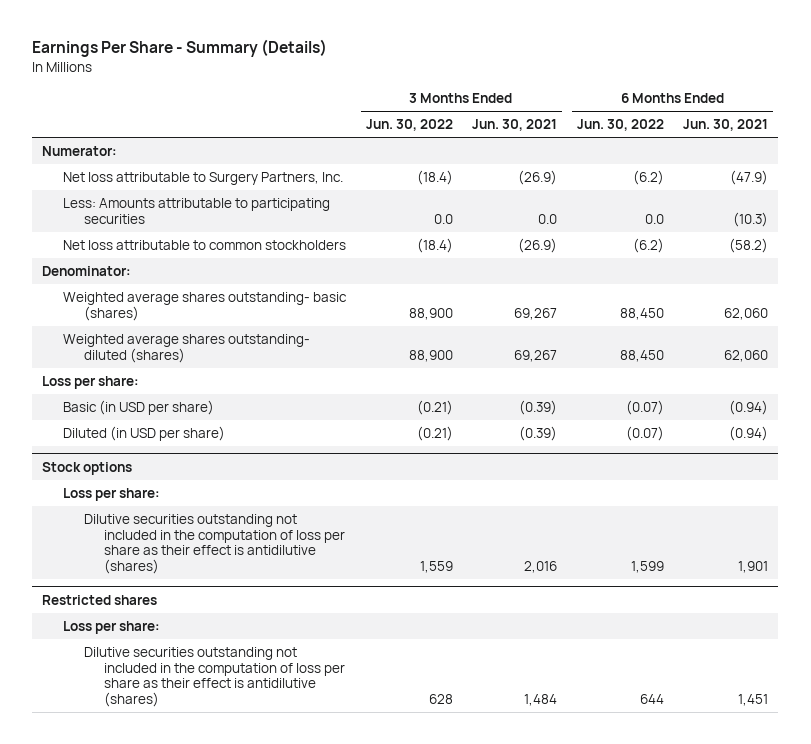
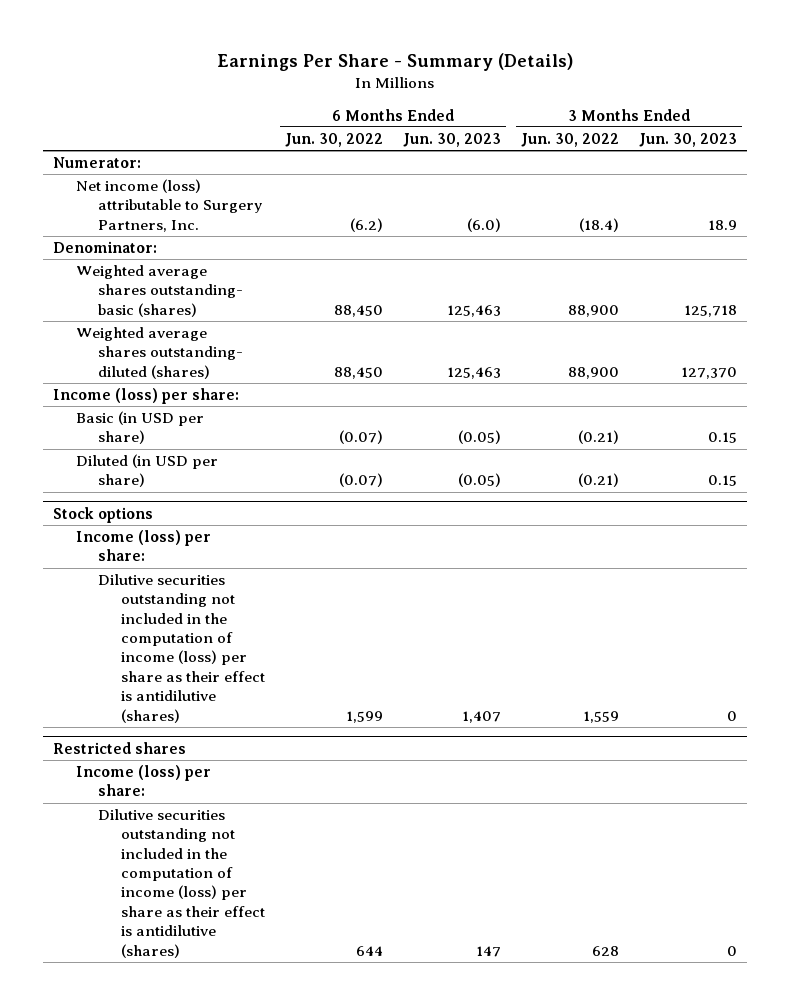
- | 3 Months Ended Jun. 30, 2022 | 3 Months Ended Jun. 30, 2021 | 6 Months Ended Jun. 30, 2022 | 6 Months Ended Jun. 30, 2021
+ | 6 Months Ended Jun. 30, 2022 | 6 Months Ended Jun. 30, 2023 | 3 Months Ended Jun. 30, 2022 | 3 Months Ended Jun. 30, 2023
- Net loss attributable to Surgery Partners, Inc. | (18.4) | (26.9) | (6.2) | (47.9)
- Less: Amounts attributable to participating securities | 0.0 | 0.0 | 0.0 | (10.3)
- Net loss attributable to common stockholders | (18.4) | (26.9) | (6.2) | (58.2)
+ Net income (loss) attributable to Surgery Partners, Inc. | (6.2) | (6.0) | (18.4) | 18.9
- Loss per share:
+ Income (loss) per share:
@ Stock options
- Loss per share:
- Dilutive securities outstanding not included in the computation of loss per share as their effect is antidilutive (shares) | 1,559 | 2,016 | 1,599 | 1,901
+ Income (loss) per share:
+ Dilutive securities outstanding not included in the computation of income (loss) per share as their effect is antidilutive (shares) | 1,599 | 1,407 | 1,559 | 0
@ Restricted shares
- Loss per share:
- Dilutive securities outstanding not included in the computation of loss per share as their effect is antidilutive (shares) | 628 | 1,484 | 644 | 1,451
+ Income (loss) per share:
+ Dilutive securities outstanding not included in the computation of income (loss) per share as their effect is antidilutive (shares) | 644 | 147 | 628 | 0

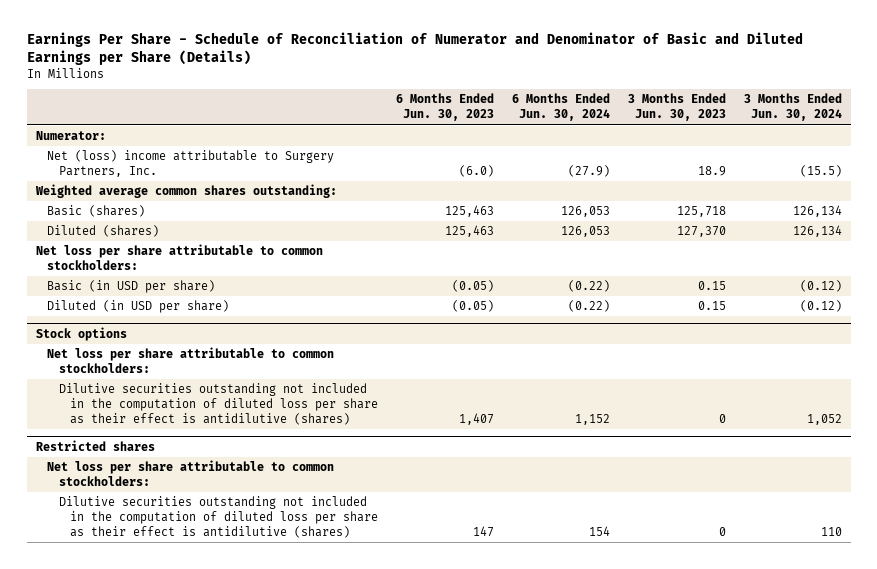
- Earnings Per Share - Summary (Details)
+ Earnings Per Share - Schedule of Reconciliation of Numerator and Denominator of Basic and Diluted Earnings per Share (Details)
- | 6 Months Ended Jun. 30, 2022 | 6 Months Ended Jun. 30, 2023 | 3 Months Ended Jun. 30, 2022 | 3 Months Ended Jun. 30, 2023
+ | 6 Months Ended Jun. 30, 2023 | 6 Months Ended Jun. 30, 2024 | 3 Months Ended Jun. 30, 2023 | 3 Months Ended Jun. 30, 2024
- Net income (loss) attributable to Surgery Partners, Inc. | (6.2) | (6.0) | (18.4) | 18.9
- Denominator:
- Weighted average shares outstanding- basic (shares) | 88,450 | 125,463 | 88,900 | 125,718
- Weighted average shares outstanding- diluted (shares) | 88,450 | 125,463 | 88,900 | 127,370
- Income (loss) per share:
+ Net (loss) income attributable to Surgery Partners, Inc. | (6.0) | (27.9) | 18.9 | (15.5)
+ Weighted average common shares outstanding:
+ Basic (shares) | 125,463 | 126,053 | 125,718 | 126,134
+ Diluted (shares) | 125,463 | 126,053 | 127,370 | 126,134
+ Net loss per share attributable to common stockholders:
@ Stock options
- Income (loss) per share:
- Dilutive securities outstanding not included in the computation of income (loss) per share as their effect is antidilutive (shares) | 1,599 | 1,407 | 1,559 | 0
+ Net loss per share attributable to common stockholders:
+ Dilutive securities outstanding not included in the computation of diluted loss per share as their effect is antidilutive (shares) | 1,407 | 1,152 | 0 | 1,052
@ Restricted shares
- Income (loss) per share:
- Dilutive securities outstanding not included in the computation of income (loss) per share as their effect is antidilutive (shares) | 644 | 147 | 628 | 0
+ Net loss per share attributable to common stockholders:
+ Dilutive securities outstanding not included in the computation of diluted loss per share as their effect is antidilutive (shares) | 147 | 154 | 0 | 110

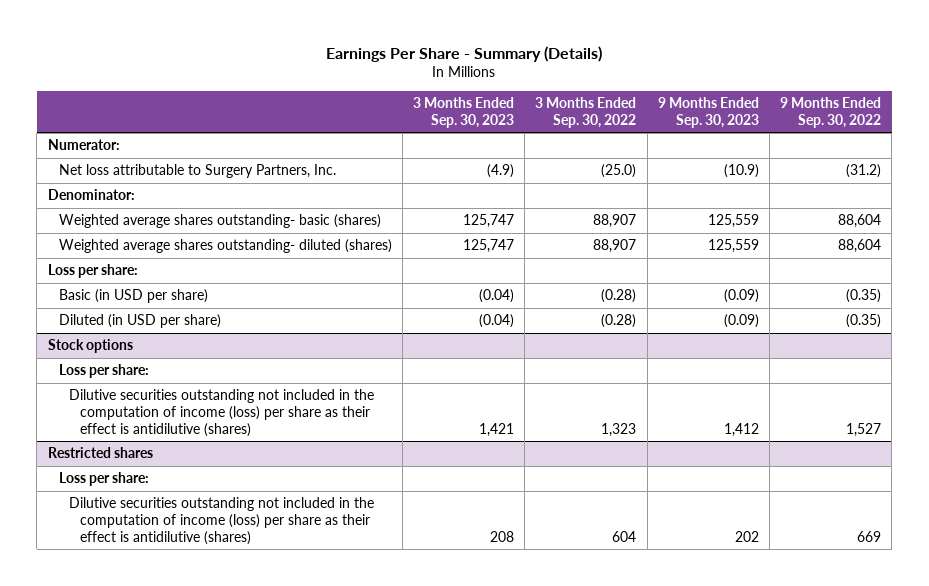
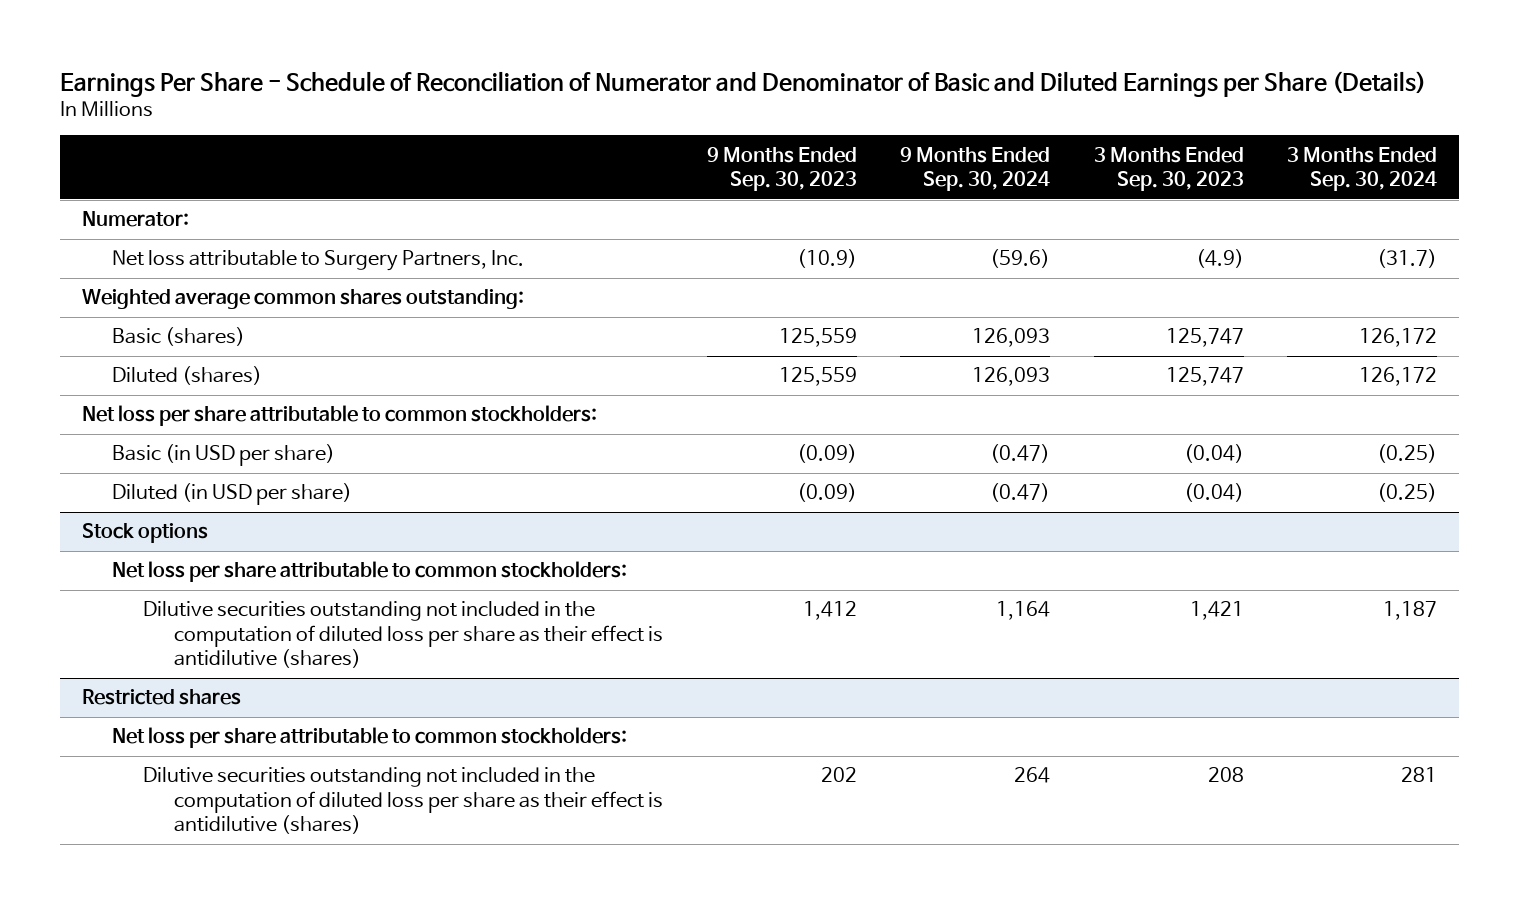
- Earnings Per Share - Summary (Details)
+ Earnings Per Share - Schedule of Reconciliation of Numerator and Denominator of Basic and Diluted Earnings per Share (Details)
- | 3 Months Ended Sep. 30, 2023 | 3 Months Ended Sep. 30, 2022 | 9 Months Ended Sep. 30, 2023 | 9 Months Ended Sep. 30, 2022
+ | 9 Months Ended Sep. 30, 2023 | 9 Months Ended Sep. 30, 2024 | 3 Months Ended Sep. 30, 2023 | 3 Months Ended Sep. 30, 2024
- Denominator:
- Weighted average shares outstanding- basic (shares) | 125,747 | 88,907 | 125,559 | 88,604
- Weighted average shares outstanding- diluted (shares) | 125,747 | 88,907 | 125,559 | 88,604
- Loss per share:
+ Weighted average common shares outstanding:
+ Basic (shares) | 125,559 | 126,093 | 125,747 | 126,172
+ Diluted (shares) | 125,559 | 126,093 | 125,747 | 126,172
+ Net loss per share attributable to common stockholders:
@ Stock options
- Loss per share:
- Dilutive securities outstanding not included in the computation of income (loss) per share as their effect is antidilutive (shares) | 1,421 | 1,323 | 1,412 | 1,527
+ Net loss per share attributable to common stockholders:
+ Dilutive securities outstanding not included in the computation of diluted loss per share as their effect is antidilutive (shares) | 1,412 | 1,164 | 1,421 | 1,187
@ Restricted shares
- Loss per share:
- Dilutive securities outstanding not included in the computation of income (loss) per share as their effect is antidilutive (shares) | 208 | 604 | 202 | 669
+ Net loss per share attributable to common stockholders:
+ Dilutive securities outstanding not included in the computation of diluted loss per share as their effect is antidilutive (shares) | 202 | 264 | 208 | 281

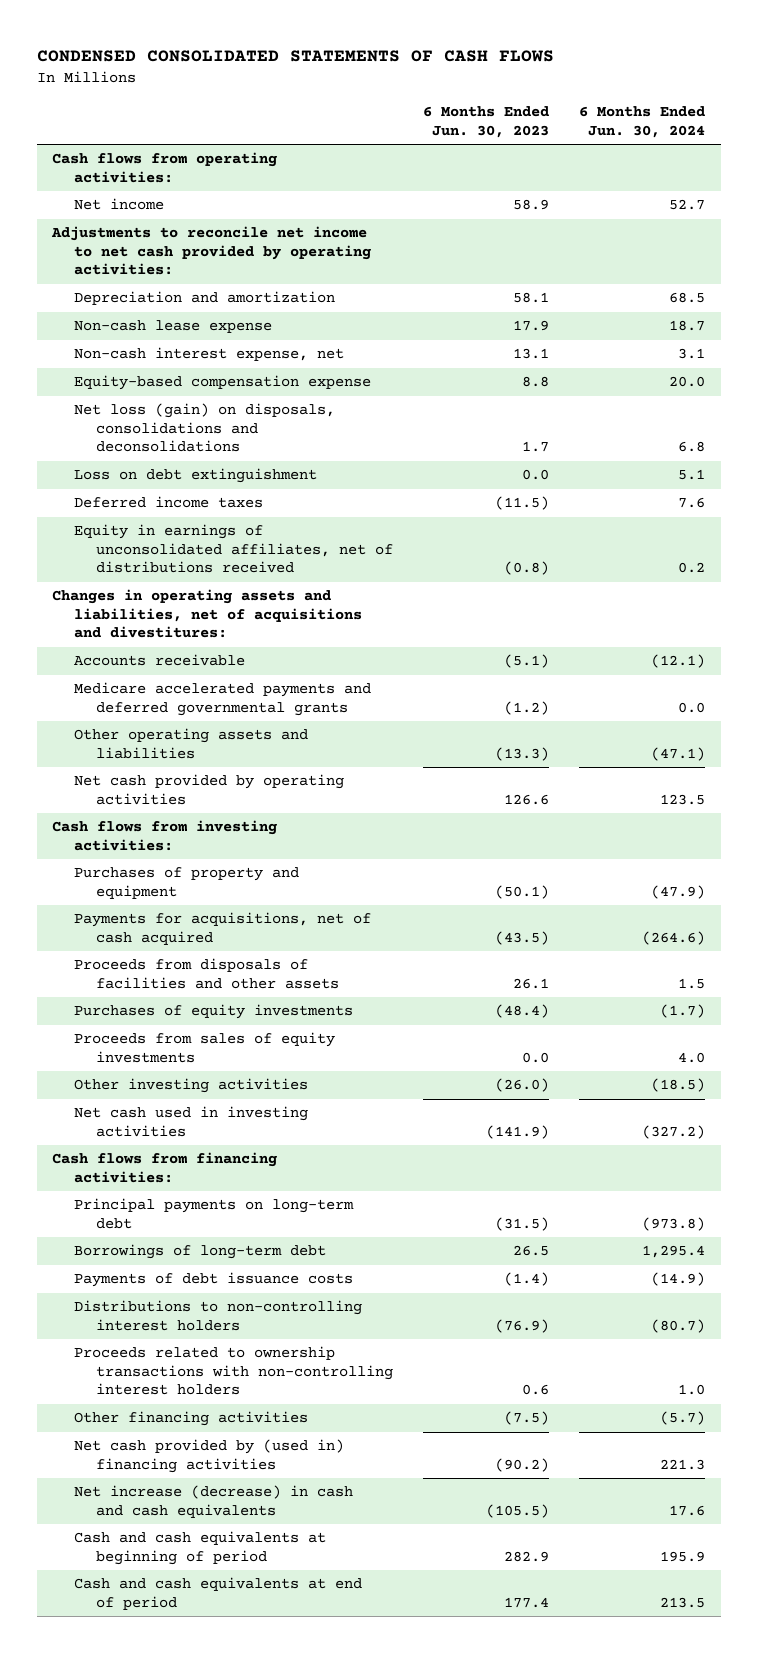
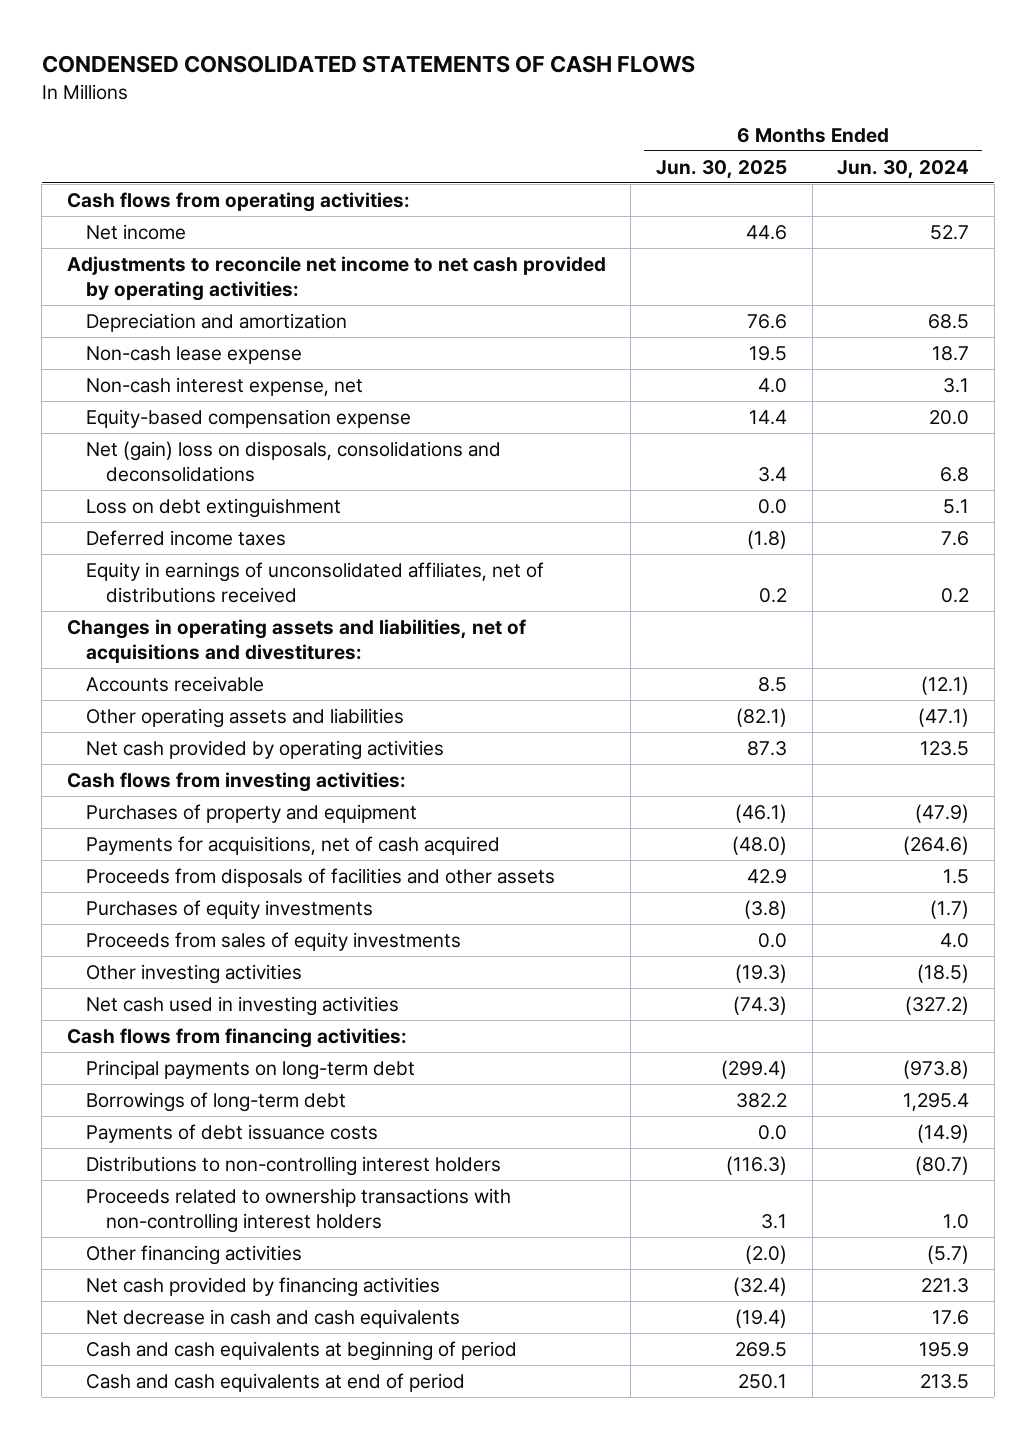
- | 6 Months Ended Jun. 30, 2023 | 6 Months Ended Jun. 30, 2024
+ | 6 Months Ended Jun. 30, 2025 | 6 Months Ended Jun. 30, 2024
- Net loss (gain) on disposals, consolidations and deconsolidations | 1.7 | 6.8
+ Net (gain) loss on disposals, consolidations and deconsolidations | 3.4 | 6.8
- Medicare accelerated payments and deferred governmental grants | (1.2) | 0.0
- Net cash provided by (used in) financing activities | (90.2) | 221.3
- Net increase (decrease) in cash and cash equivalents | (105.5) | 17.6
+ Net cash provided by financing activities | (32.4) | 221.3
+ Net decrease in cash and cash equivalents | (19.4) | 17.6

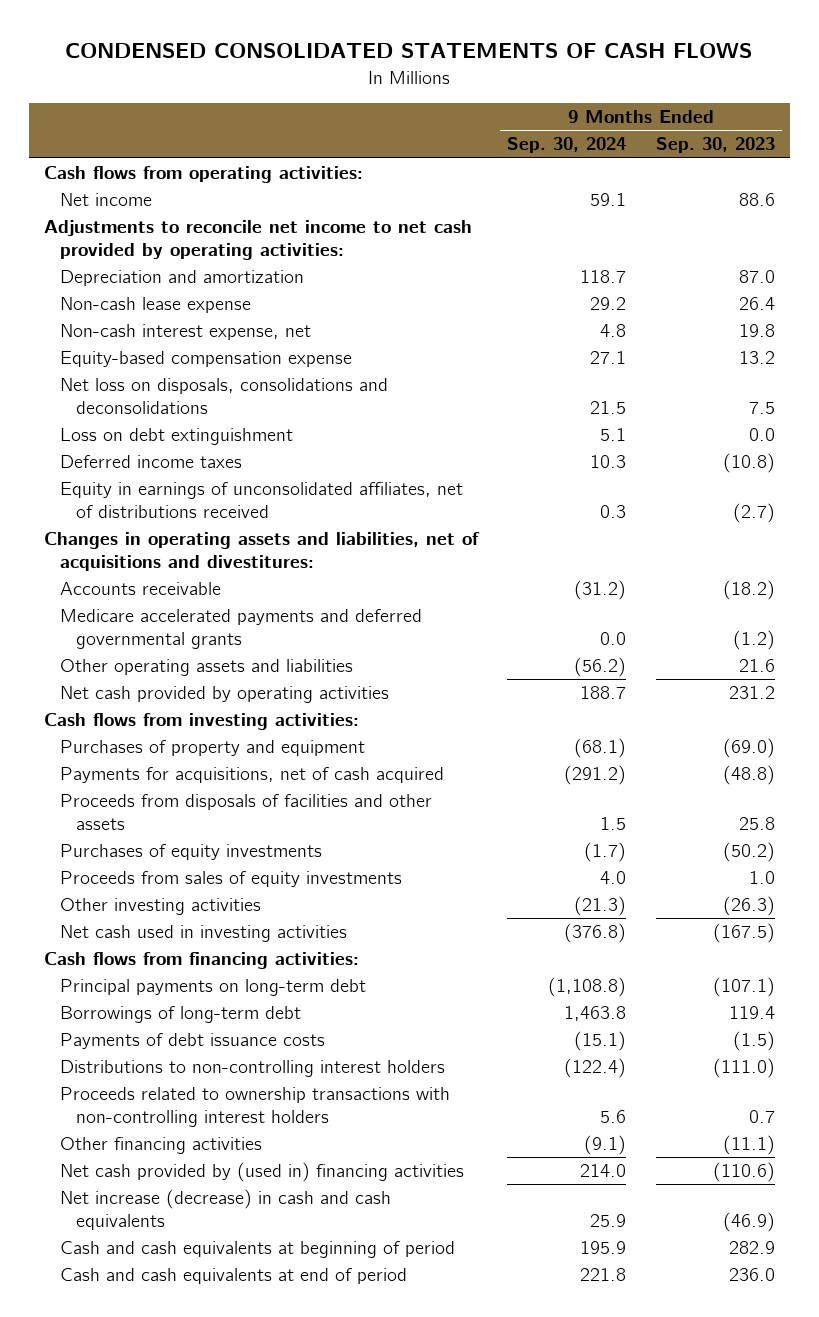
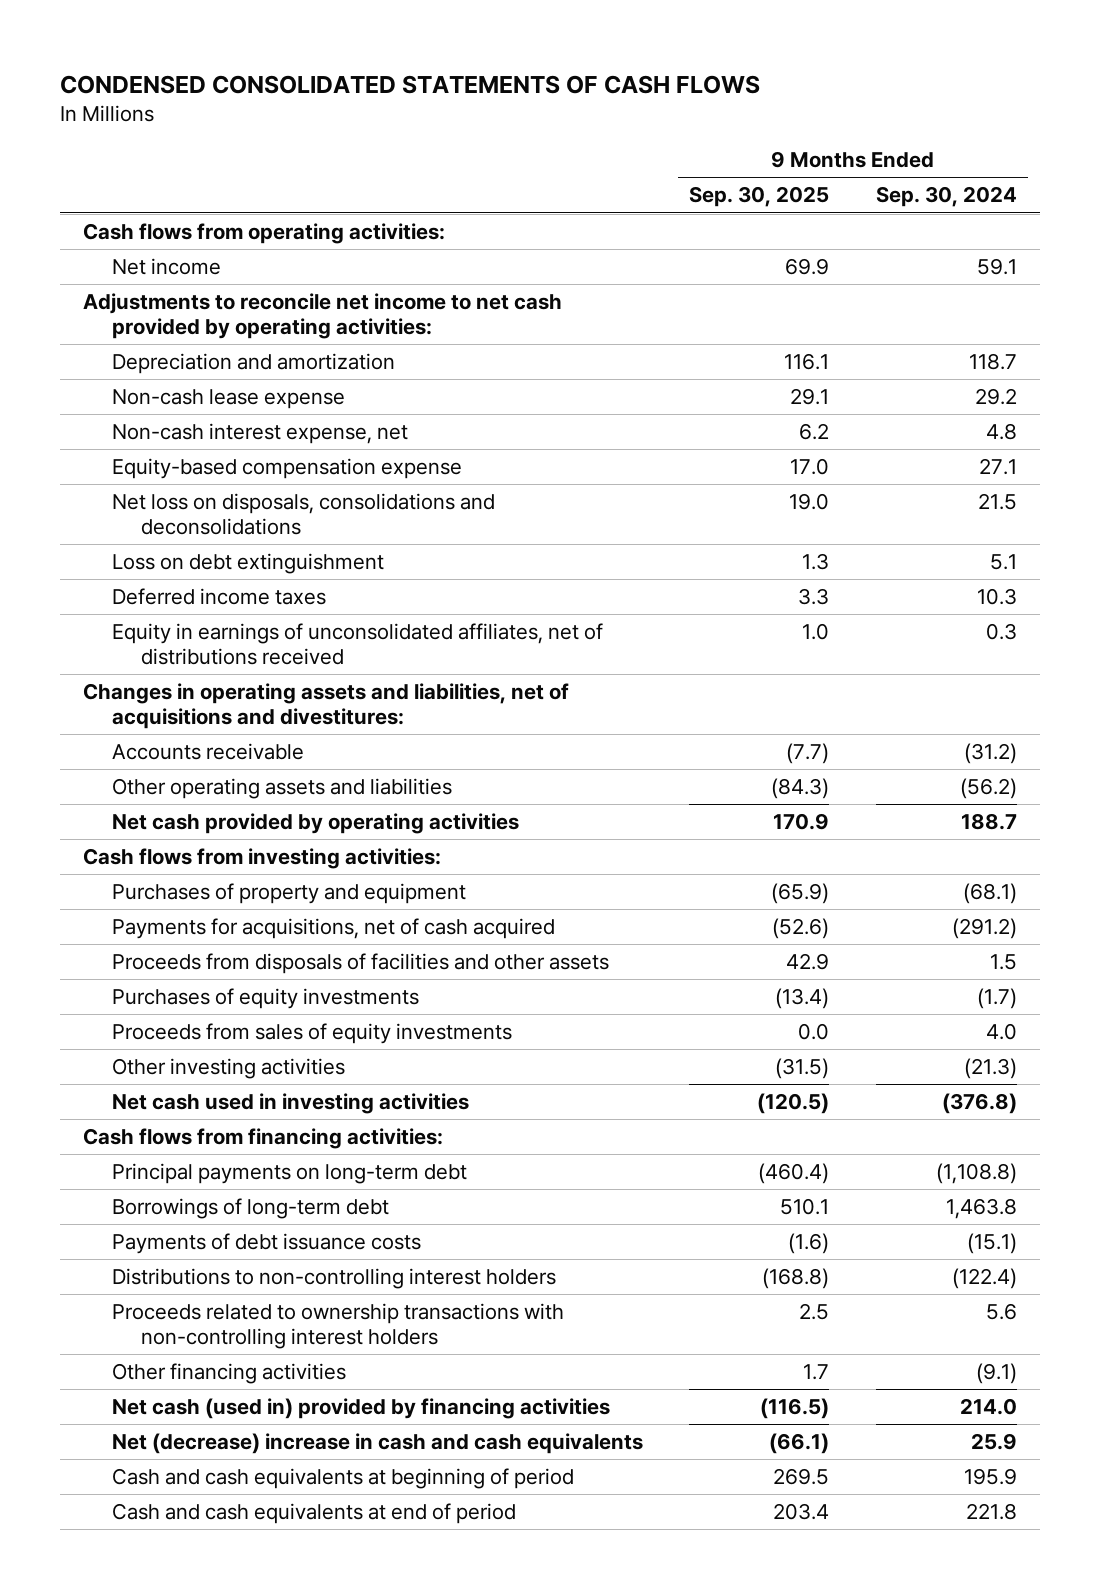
- | 9 Months Ended Sep. 30, 2024 | 9 Months Ended Sep. 30, 2023
+ | 9 Months Ended Sep. 30, 2025 | 9 Months Ended Sep. 30, 2024
- Medicare accelerated payments and deferred governmental grants | 0.0 | (1.2)
- Net cash provided by (used in) financing activities | 214.0 | (110.6)
- Net increase (decrease) in cash and cash equivalents | 25.9 | (46.9)
+ Net cash (used in) provided by financing activities | (116.5) | 214.0
+ Net (decrease) increase in cash and cash equivalents | (66.1) | 25.9

